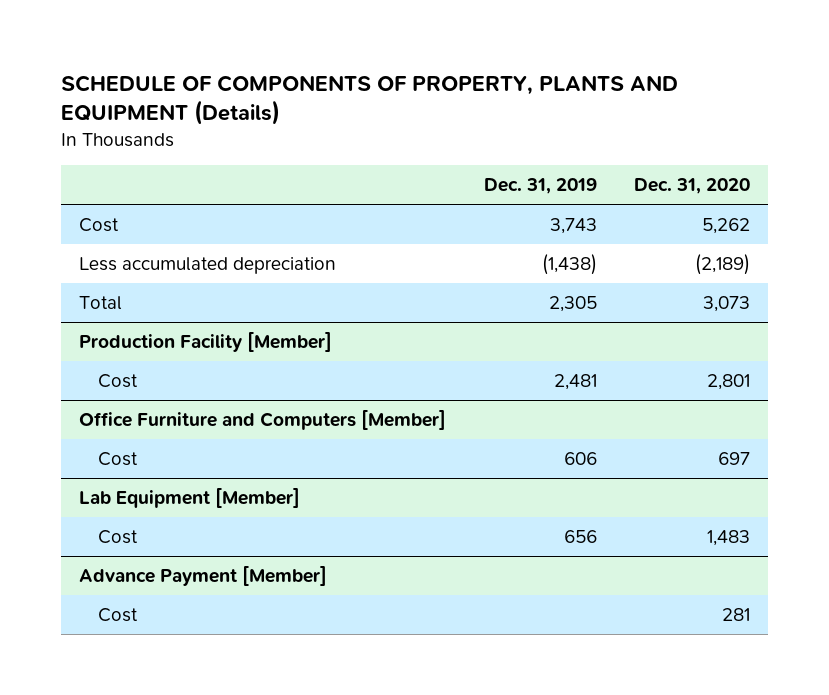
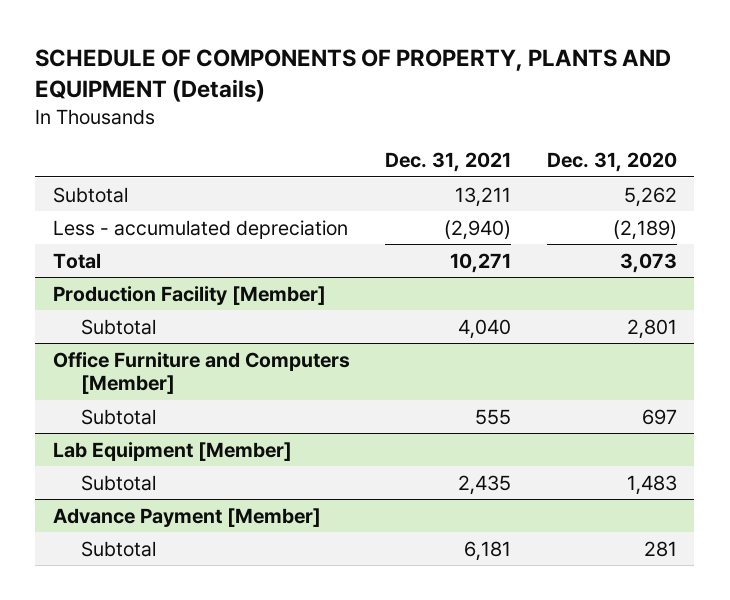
- | Dec. 31, 2019 | Dec. 31, 2020
+ | Dec. 31, 2021 | Dec. 31, 2020
- Cost | 3,743 | 5,262
- Less accumulated depreciation | (1,438) | (2,189)
+ Subtotal | 13,211 | 5,262
+ Less - accumulated depreciation | (2,940) | (2,189)
@ Production Facility [Member]
- Cost | 2,481 | 2,801
+ Subtotal | 4,040 | 2,801
@ Office Furniture and Computers [Member]
- Cost | 606 | 697
+ Subtotal | 555 | 697
@ Lab Equipment [Member]
- Cost | 656 | 1,483
+ Subtotal | 2,435 | 1,483
@ Advance Payment [Member]
- Cost | | 281
+ Subtotal | 6,181 | 281

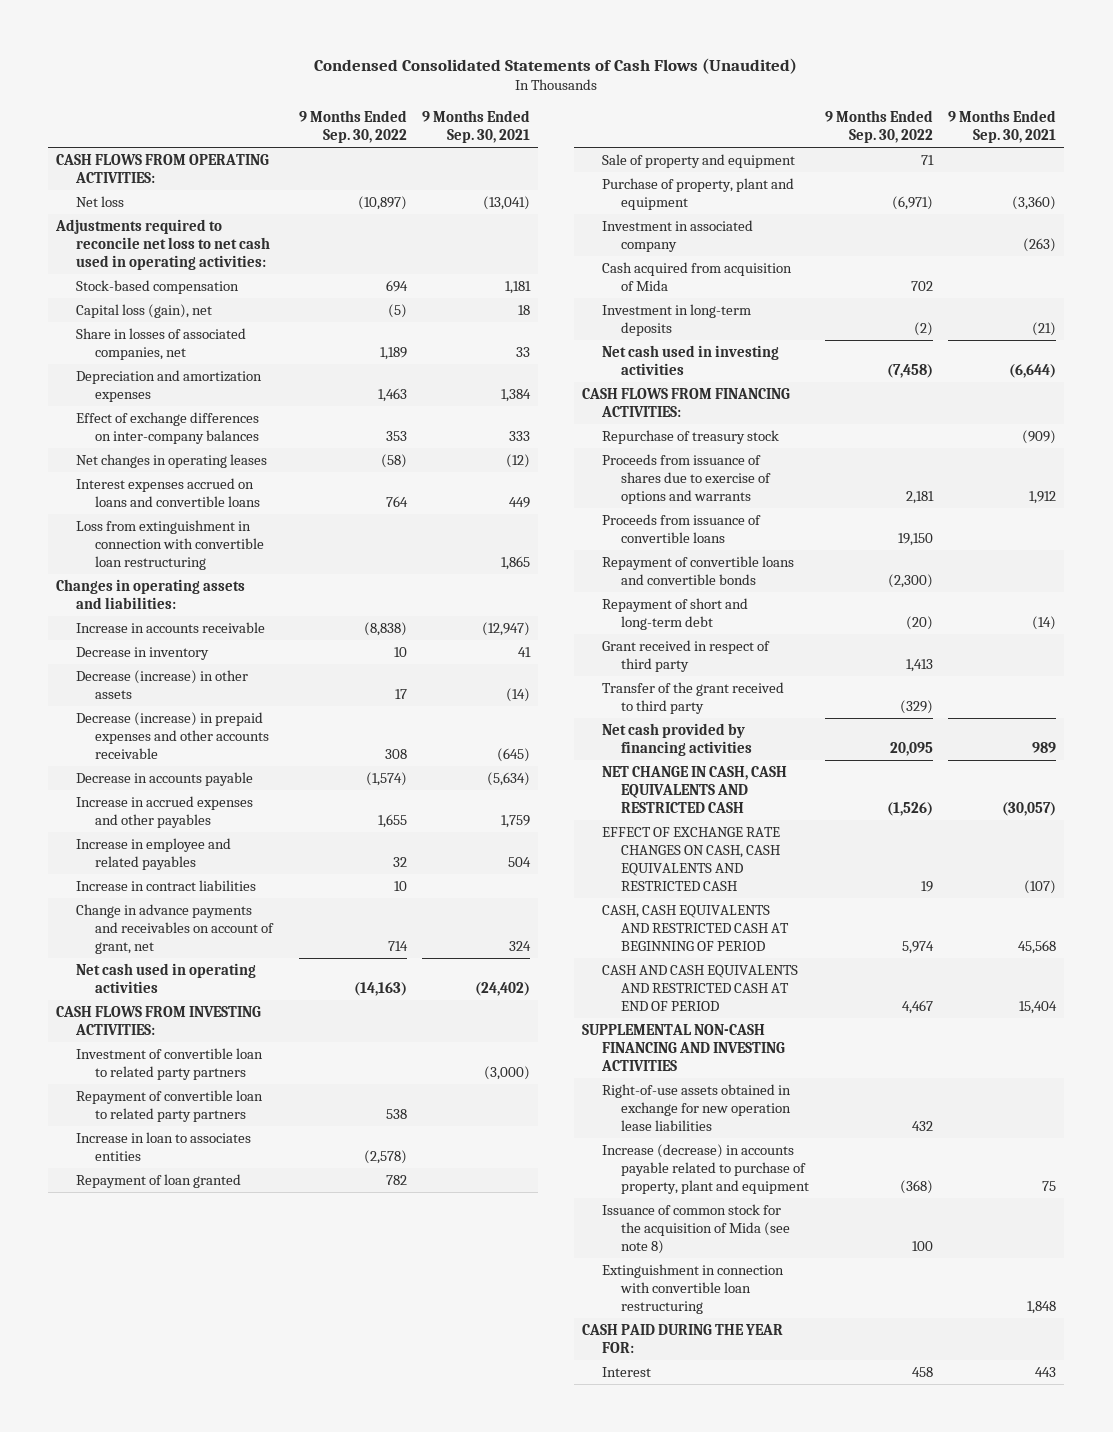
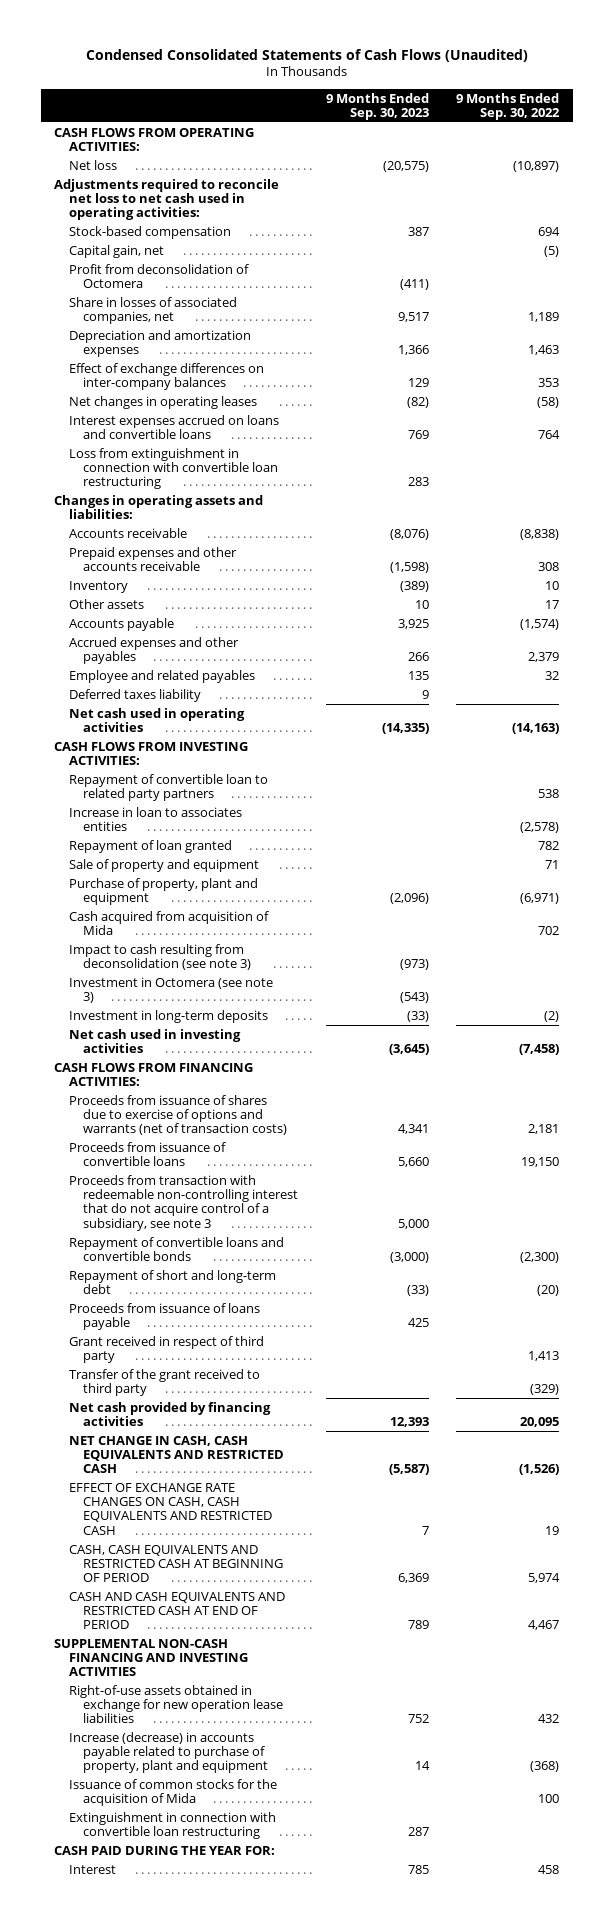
- | 9 Months Ended Sep. 30, 2022 | 9 Months Ended Sep. 30, 2021
+ | 9 Months Ended Sep. 30, 2023 | 9 Months Ended Sep. 30, 2022
- Capital loss (gain), net | (5) | 18
+ Capital gain, net | | (5)
+ Profit from deconsolidation of Octomera | (411) |
- Increase in accounts receivable | (8,838) | (12,947)
- Decrease in inventory | 10 | 41
- Decrease (increase) in other assets | 17 | (14)
- Decrease (increase) in prepaid expenses and other accounts receivable | 308 | (645)
- Decrease in accounts payable | (1,574) | (5,634)
- Increase in accrued expenses and other payables | 1,655 | 1,759
- Increase in employee and related payables | 32 | 504
- Increase in contract liabilities | 10 |
- Change in advance payments and receivables on account of grant, net | 714 | 324
+ Accounts receivable | (8,076) | (8,838)
+ Prepaid expenses and other accounts receivable | (1,598) | 308
+ Inventory | (389) | 10
+ Other assets | 10 | 17
+ Accounts payable | 3,925 | (1,574)
+ Accrued expenses and other payables | 266 | 2,379
+ Employee and related payables | 135 | 32
+ Deferred taxes liability | 9 |
- Investment of convertible loan to related party partners | | (3,000)
- Investment in associated company | | (263)
+ Impact to cash resulting from deconsolidation (see note 3) | (973) |
+ Investment in Octomera (see note 3) | (543) |
- Repurchase of treasury stock | | (909)
- Proceeds from issuance of shares due to exercise of options and warrants | 2,181 | 1,912
+ Proceeds from issuance of shares due to exercise of options and warrants (net of transaction costs) | 4,341 | 2,181
+ Proceeds from transaction with redeemable non-controlling interest that do not acquire control of a subsidiary, see note 3 | 5,000 |
+ Proceeds from issuance of loans payable | 425 |
- Issuance of common stock for the acquisition of Mida (see note 8) | 100 |
+ Issuance of common stocks for the acquisition of Mida | | 100

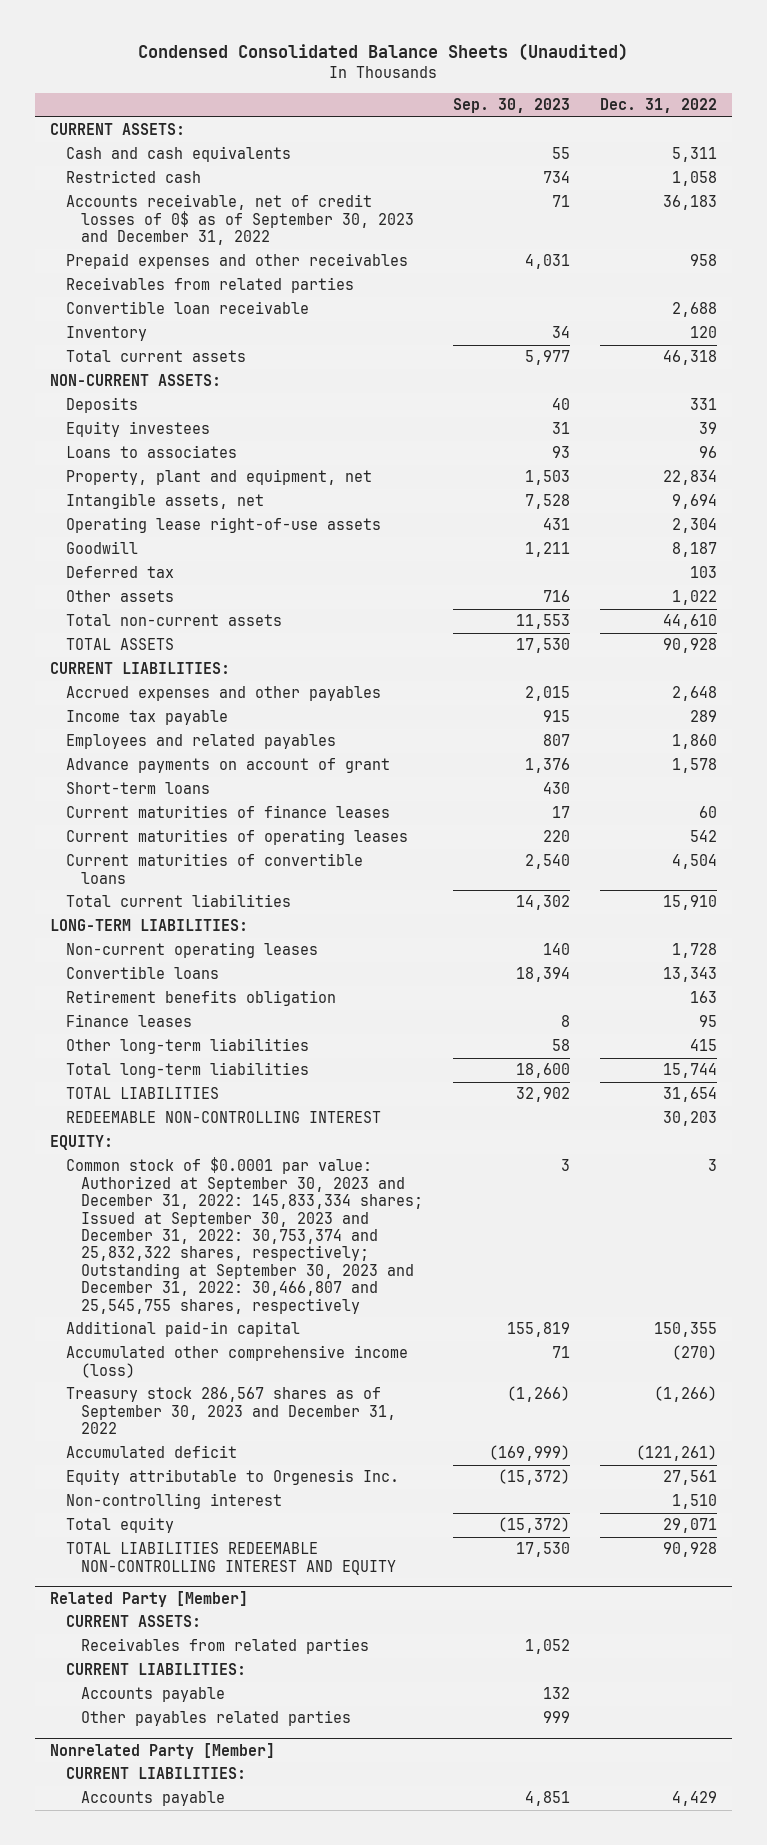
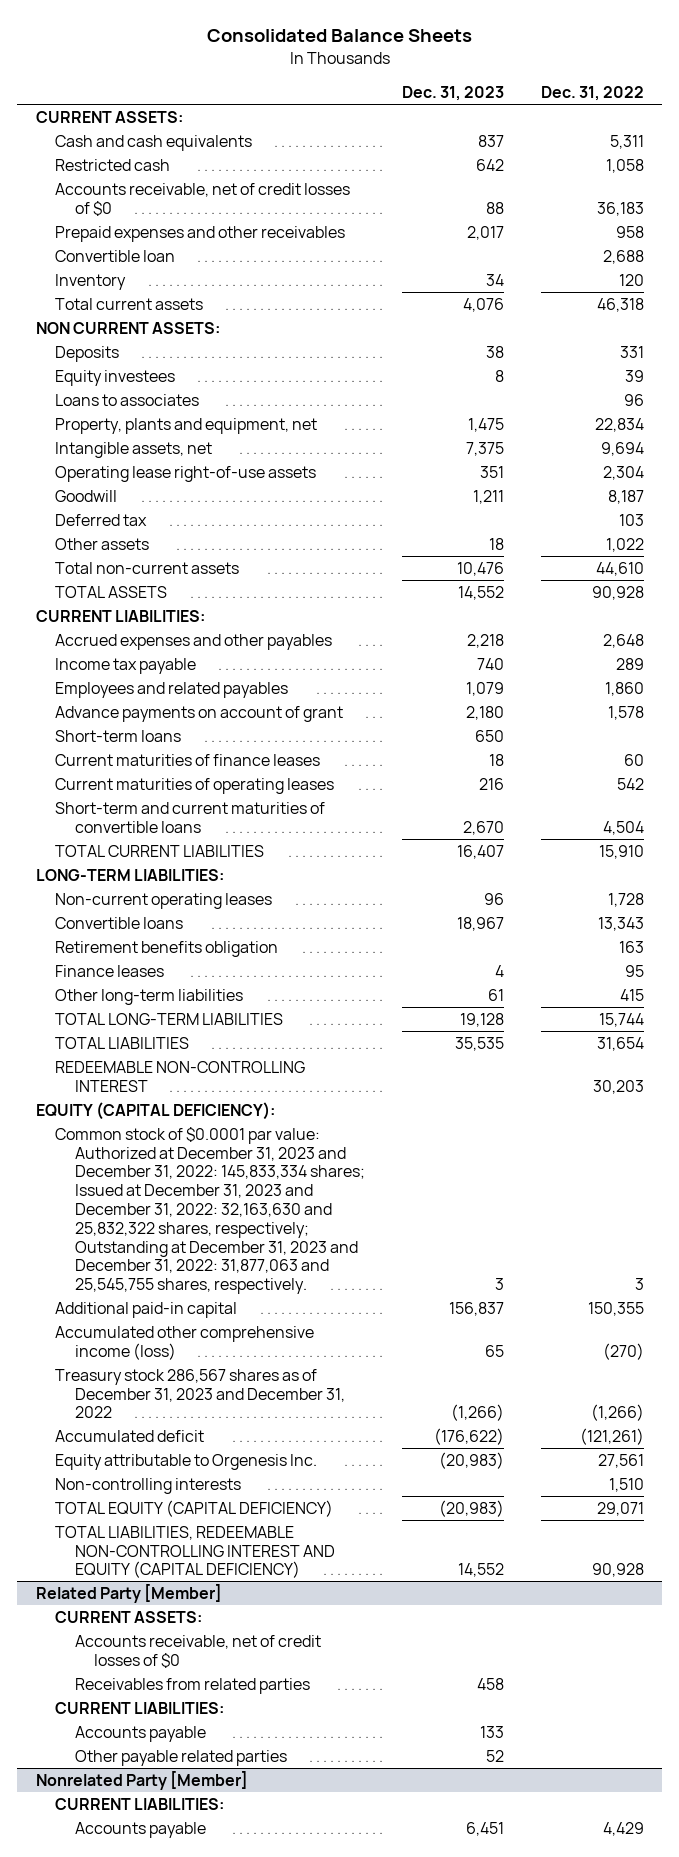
- Condensed Consolidated Balance Sheets (Unaudited)
+ Consolidated Balance Sheets
- | Sep. 30, 2023 | Dec. 31, 2022
+ | Dec. 31, 2023 | Dec. 31, 2022
- Accounts receivable, net of credit losses of 0$ as of September 30, 2023 and December 31, 2022 | 71 | 36,183
+ Accounts receivable, net of credit losses of $0 | 88 | 36,183
- Receivables from related parties
- Convertible loan receivable | | 2,688
+ Convertible loan | | 2,688
- NON-CURRENT ASSETS:
+ NON CURRENT ASSETS:
- Property, plant and equipment, net | 1,503 | 22,834
+ Property, plants and equipment, net | 1,475 | 22,834
- Current maturities of convertible loans | 2,540 | 4,504
- Total current liabilities | 14,302 | 15,910
+ Short-term and current maturities of convertible loans | 2,670 | 4,504
+ TOTAL CURRENT LIABILITIES | 16,407 | 15,910
- Total long-term liabilities | 18,600 | 15,744
+ TOTAL LONG-TERM LIABILITIES | 19,128 | 15,744
- EQUITY:
- Common stock of $0.0001 par value: Authorized at September 30, 2023 and December 31, 2022: 145,833,334 shares; Issued at September 30, 2023 and December 31, 2022: 30,753,374 and 25,832,322 shares, respectively; Outstanding at September 30, 2023 and December 31, 2022: 30,466,807 and 25,545,755 shares, respectively | 3 | 3
+ EQUITY (CAPITAL DEFICIENCY):
+ Common stock of $0.0001 par value: Authorized at December 31, 2023 and December 31, 2022: 145,833,334 shares; Issued at December 31, 2023 and December 31, 2022: 32,163,630 and 25,832,322 shares, respectively; Outstanding at December 31, 2023 and December 31, 2022: 31,877,063 and 25,545,755 shares, respectively. | 3 | 3
- Treasury stock 286,567 shares as of September 30, 2023 and December 31, 2022 | (1,266) | (1,266)
+ Treasury stock 286,567 shares as of December 31, 2023 and December 31, 2022 | (1,266) | (1,266)
- Non-controlling interest | | 1,510
- Total equity | (15,372) | 29,071
- TOTAL LIABILITIES REDEEMABLE NON-CONTROLLING INTEREST AND EQUITY | 17,530 | 90,928
+ Non-controlling interests | | 1,510
+ TOTAL EQUITY (CAPITAL DEFICIENCY) | (20,983) | 29,071
+ TOTAL LIABILITIES, REDEEMABLE NON-CONTROLLING INTEREST AND EQUITY (CAPITAL DEFICIENCY) | 14,552 | 90,928
@ Related Party [Member]
+ Accounts receivable, net of credit losses of $0
- Other payables related parties | 999 |
+ Other payable related parties | 52 |

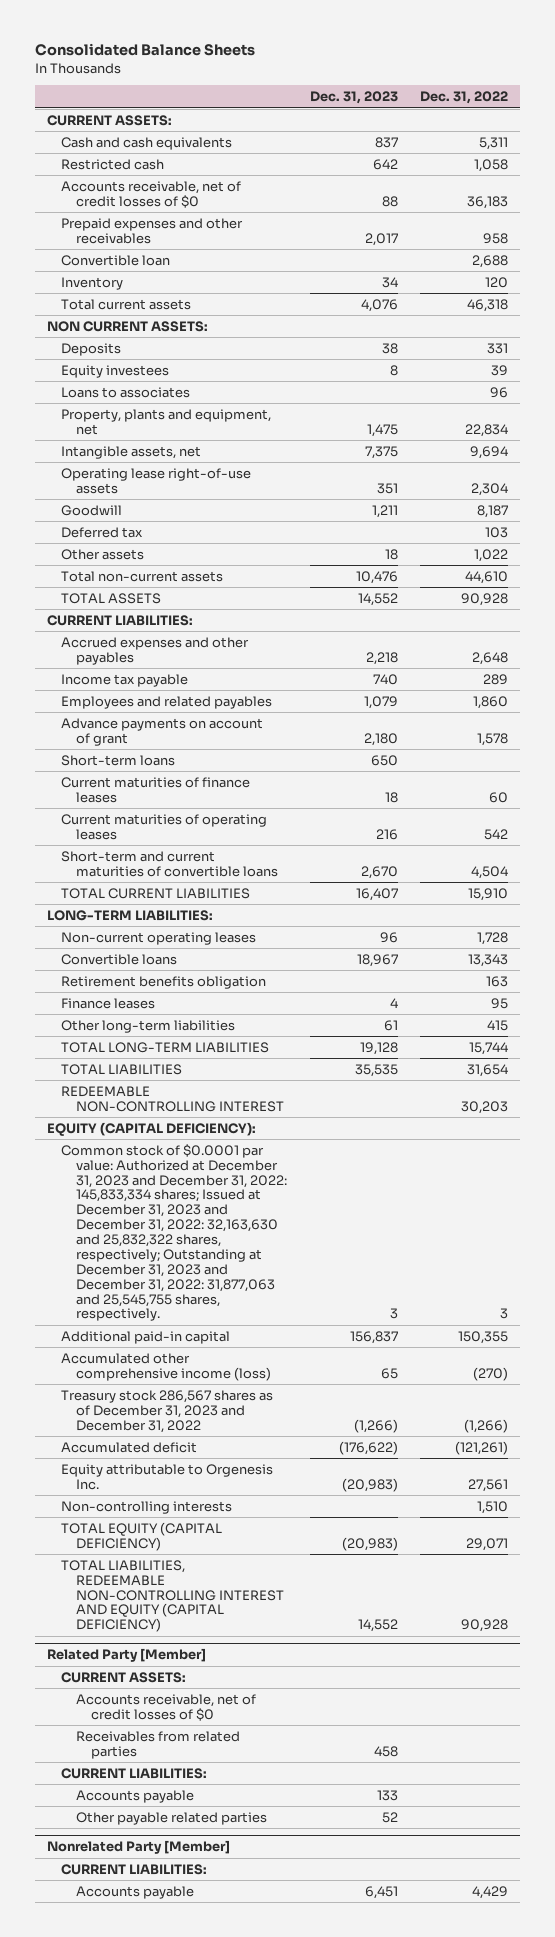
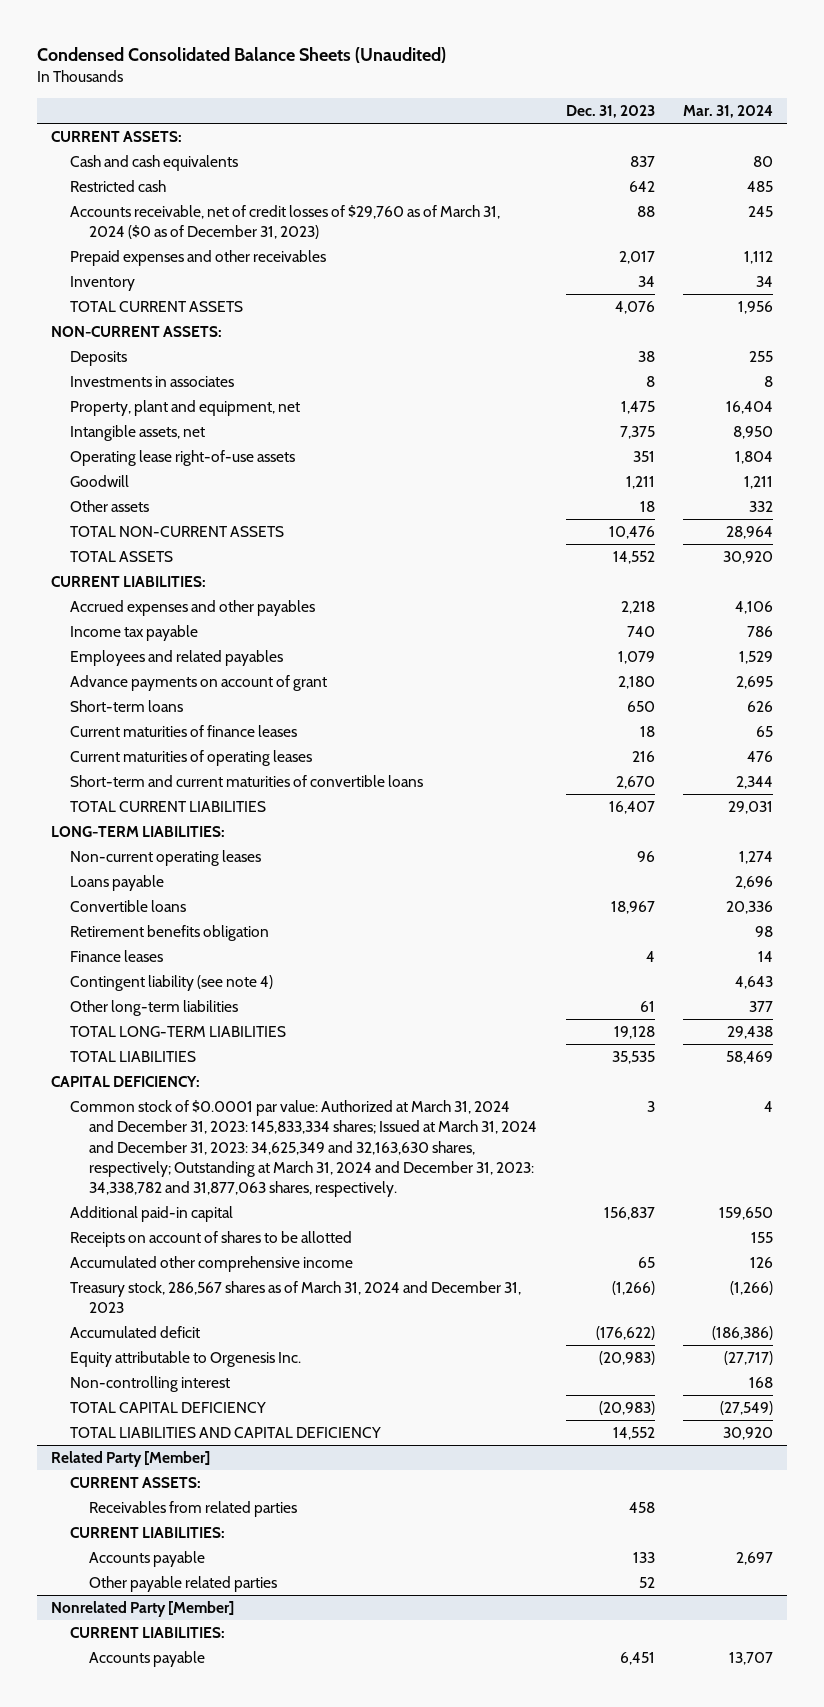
- Consolidated Balance Sheets
+ Condensed Consolidated Balance Sheets (Unaudited)
- | Dec. 31, 2023 | Dec. 31, 2022
+ | Dec. 31, 2023 | Mar. 31, 2024
- Accounts receivable, net of credit losses of $0 | 88 | 36,183
+ Accounts receivable, net of credit losses of $29,760 as of March 31, 2024 ($0 as of December 31, 2023) | 88 | 245
- Convertible loan | | 2,688
- Total current assets | 4,076 | 46,318
- NON CURRENT ASSETS:
+ TOTAL CURRENT ASSETS | 4,076 | 1,956
+ NON-CURRENT ASSETS:
- Equity investees | 8 | 39
- Loans to associates | | 96
- Property, plants and equipment, net | 1,475 | 22,834
+ Investments in associates | 8 | 8
+ Property, plant and equipment, net | 1,475 | 16,404
- Deferred tax | | 103
- Total non-current assets | 10,476 | 44,610
+ TOTAL NON-CURRENT ASSETS | 10,476 | 28,964
+ Loans payable | | 2,696
+ Contingent liability (see note 4) | | 4,643
- REDEEMABLE NON-CONTROLLING INTEREST | | 30,203
- EQUITY (CAPITAL DEFICIENCY):
- Common stock of $0.0001 par value: Authorized at December 31, 2023 and December 31, 2022: 145,833,334 shares; Issued at December 31, 2023 and December 31, 2022: 32,163,630 and 25,832,322 shares, respectively; Outstanding at December 31, 2023 and December 31, 2022: 31,877,063 and 25,545,755 shares, respectively. | 3 | 3
+ CAPITAL DEFICIENCY:
+ Common stock of $0.0001 par value: Authorized at March 31, 2024 and December 31, 2023: 145,833,334 shares; Issued at March 31, 2024 and December 31, 2023: 34,625,349 and 32,163,630 shares, respectively; Outstanding at March 31, 2024 and December 31, 2023: 34,338,782 and 31,877,063 shares, respectively. | 3 | 4
- Accumulated other comprehensive income (loss) | 65 | (270)
- Treasury stock 286,567 shares as of December 31, 2023 and December 31, 2022 | (1,266) | (1,266)
+ Receipts on account of shares to be allotted | | 155
+ Accumulated other comprehensive income | 65 | 126
+ Treasury stock, 286,567 shares as of March 31, 2024 and December 31, 2023 | (1,266) | (1,266)
- Non-controlling interests | | 1,510
- TOTAL EQUITY (CAPITAL DEFICIENCY) | (20,983) | 29,071
- TOTAL LIABILITIES, REDEEMABLE NON-CONTROLLING INTEREST AND EQUITY (CAPITAL DEFICIENCY) | 14,552 | 90,928
+ Non-controlling interest | | 168
+ TOTAL CAPITAL DEFICIENCY | (20,983) | (27,549)
+ TOTAL LIABILITIES AND CAPITAL DEFICIENCY | 14,552 | 30,920
@ Related Party [Member]
- Accounts receivable, net of credit losses of $0

